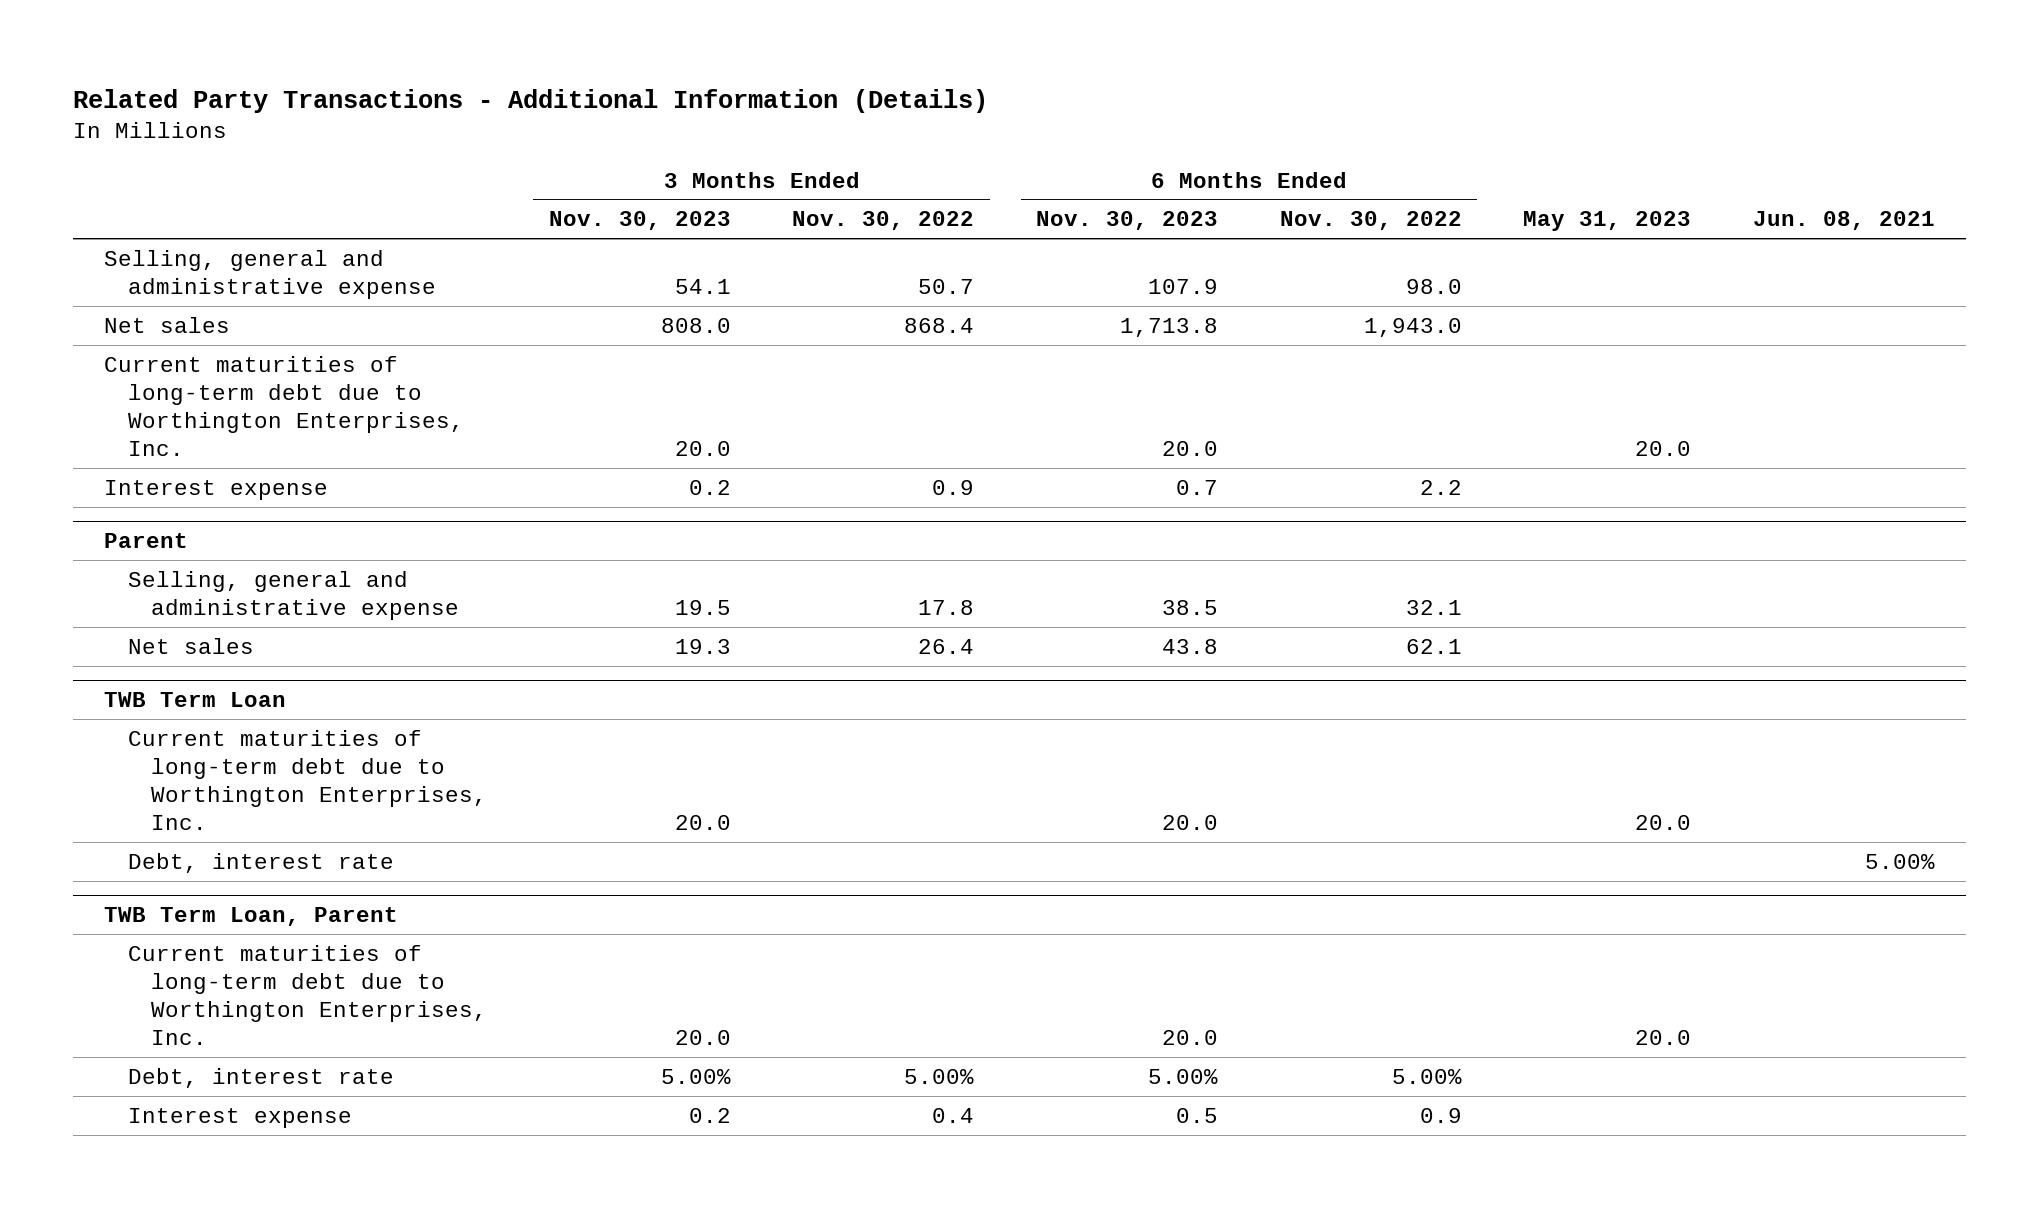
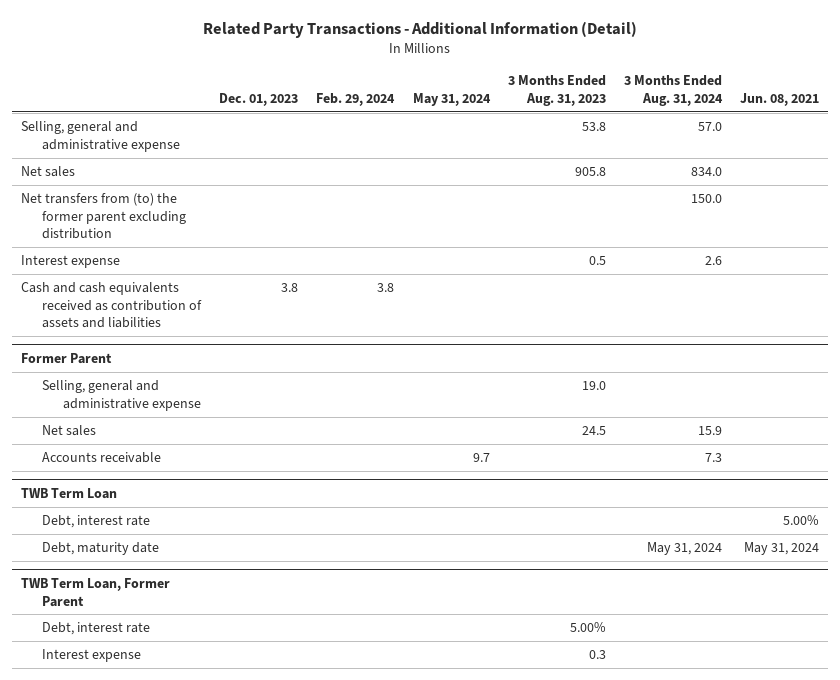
- Related Party Transactions - Additional Information (Details)
+ Related Party Transactions - Additional Information (Detail)
- | 3 Months Ended Nov. 30, 2023 | 3 Months Ended Nov. 30, 2022 | 6 Months Ended Nov. 30, 2023 | 6 Months Ended Nov. 30, 2022 | May 31, 2023 | Jun. 08, 2021
+ | Dec. 01, 2023 | Feb. 29, 2024 | May 31, 2024 | 3 Months Ended Aug. 31, 2023 | 3 Months Ended Aug. 31, 2024 | Jun. 08, 2021
- Current maturities of long-term debt due to Worthington Enterprises, Inc. | 20.0 | | 20.0 | | 20.0 |
+ Net transfers from (to) the former parent excluding distribution | | | | | 150.0 |
- Parent
+ Cash and cash equivalents received as contribution of assets and liabilities | 3.8 | 3.8 | | | |
+ Former Parent
+ Accounts receivable | | | 9.7 | | 7.3 |
@ TWB Term Loan
- Current maturities of long-term debt due to Worthington Enterprises, Inc. | 20.0 | | 20.0 | | 20.0 |
- TWB Term Loan, Parent
- Current maturities of long-term debt due to Worthington Enterprises, Inc. | 20.0 | | 20.0 | | 20.0 |
@ TWB Term Loan
+ Debt, maturity date | | | | | May 31, 2024 | May 31, 2024
+ TWB Term Loan, Former Parent

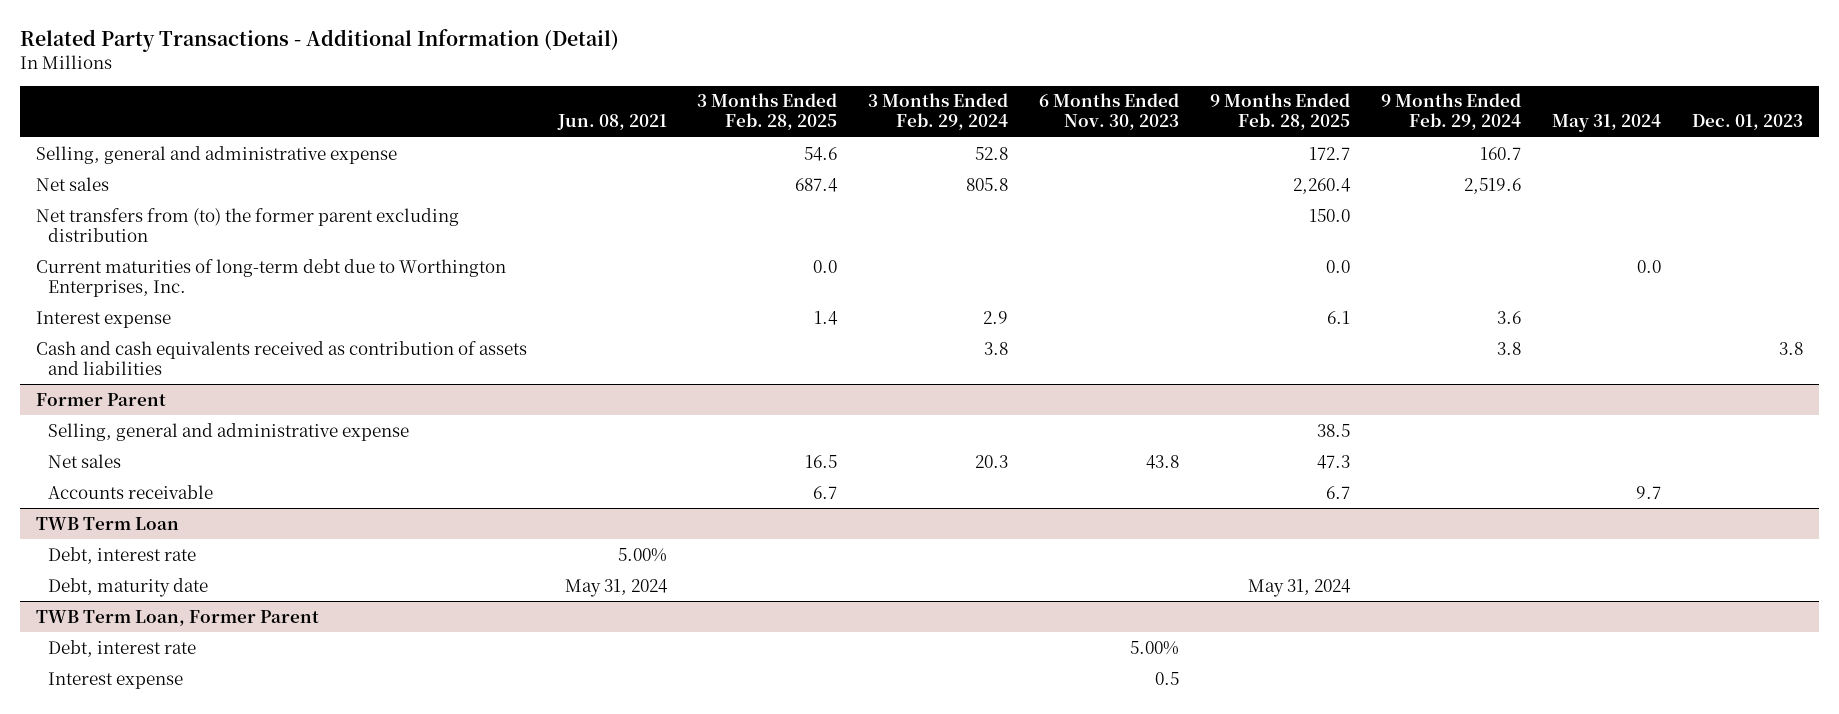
- | Dec. 01, 2023 | Feb. 29, 2024 | May 31, 2024 | 3 Months Ended Aug. 31, 2023 | 3 Months Ended Aug. 31, 2024 | Jun. 08, 2021
+ | Jun. 08, 2021 | 3 Months Ended Feb. 28, 2025 | 3 Months Ended Feb. 29, 2024 | 6 Months Ended Nov. 30, 2023 | 9 Months Ended Feb. 28, 2025 | 9 Months Ended Feb. 29, 2024 | May 31, 2024 | Dec. 01, 2023
+ Current maturities of long-term debt due to Worthington Enterprises, Inc. | | 0.0 | | | 0.0 | | 0.0 |

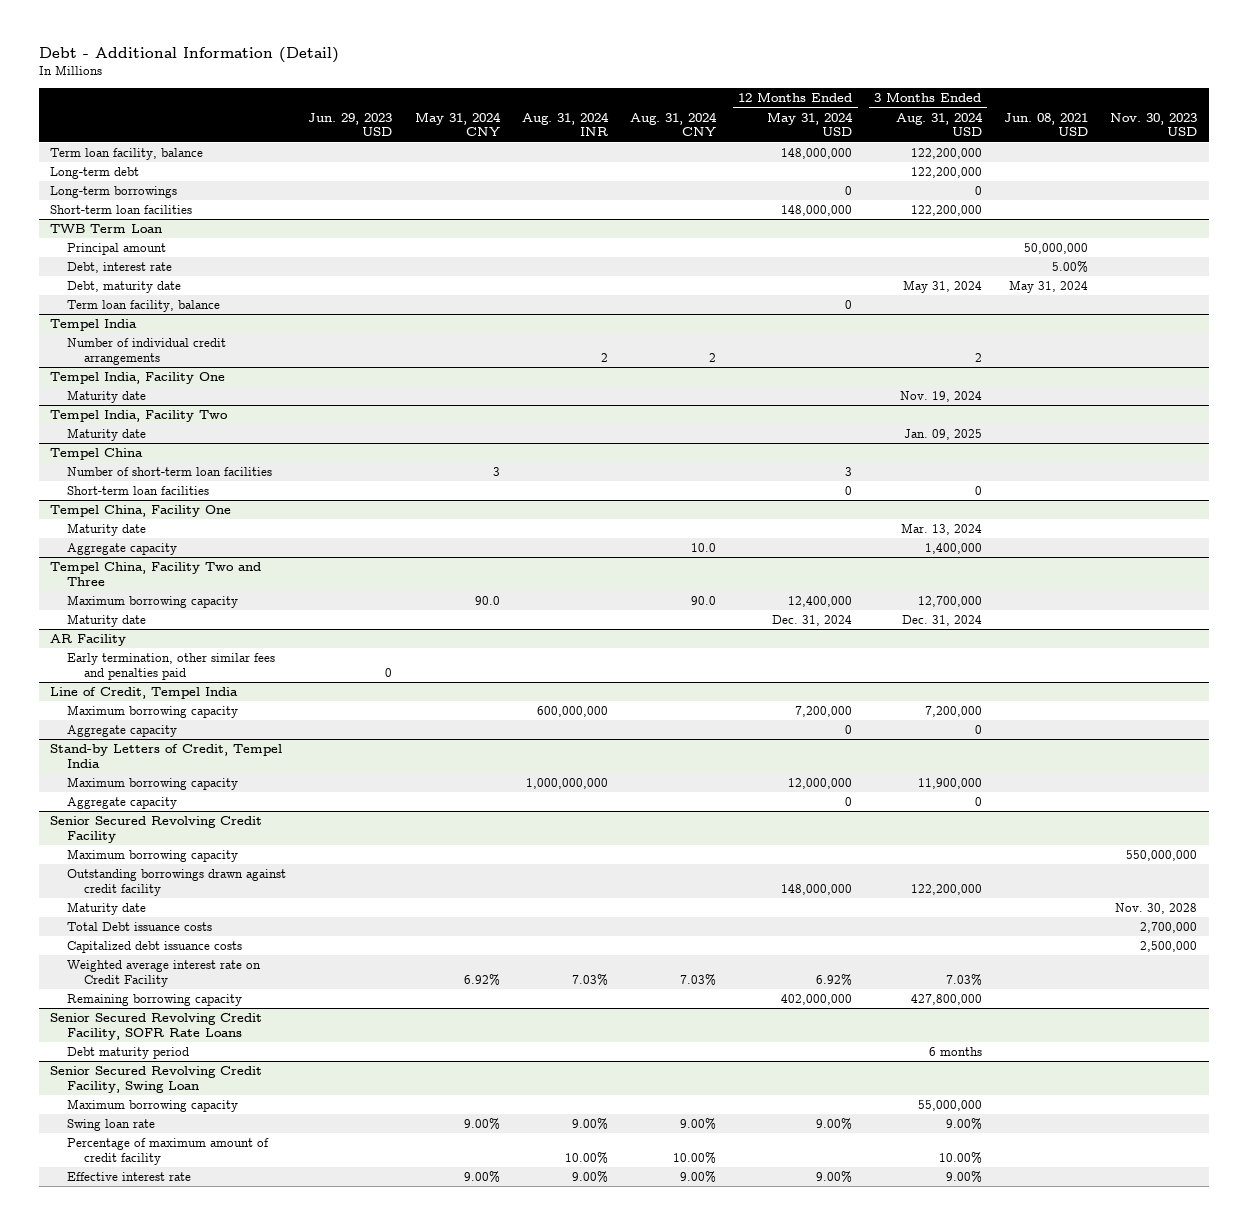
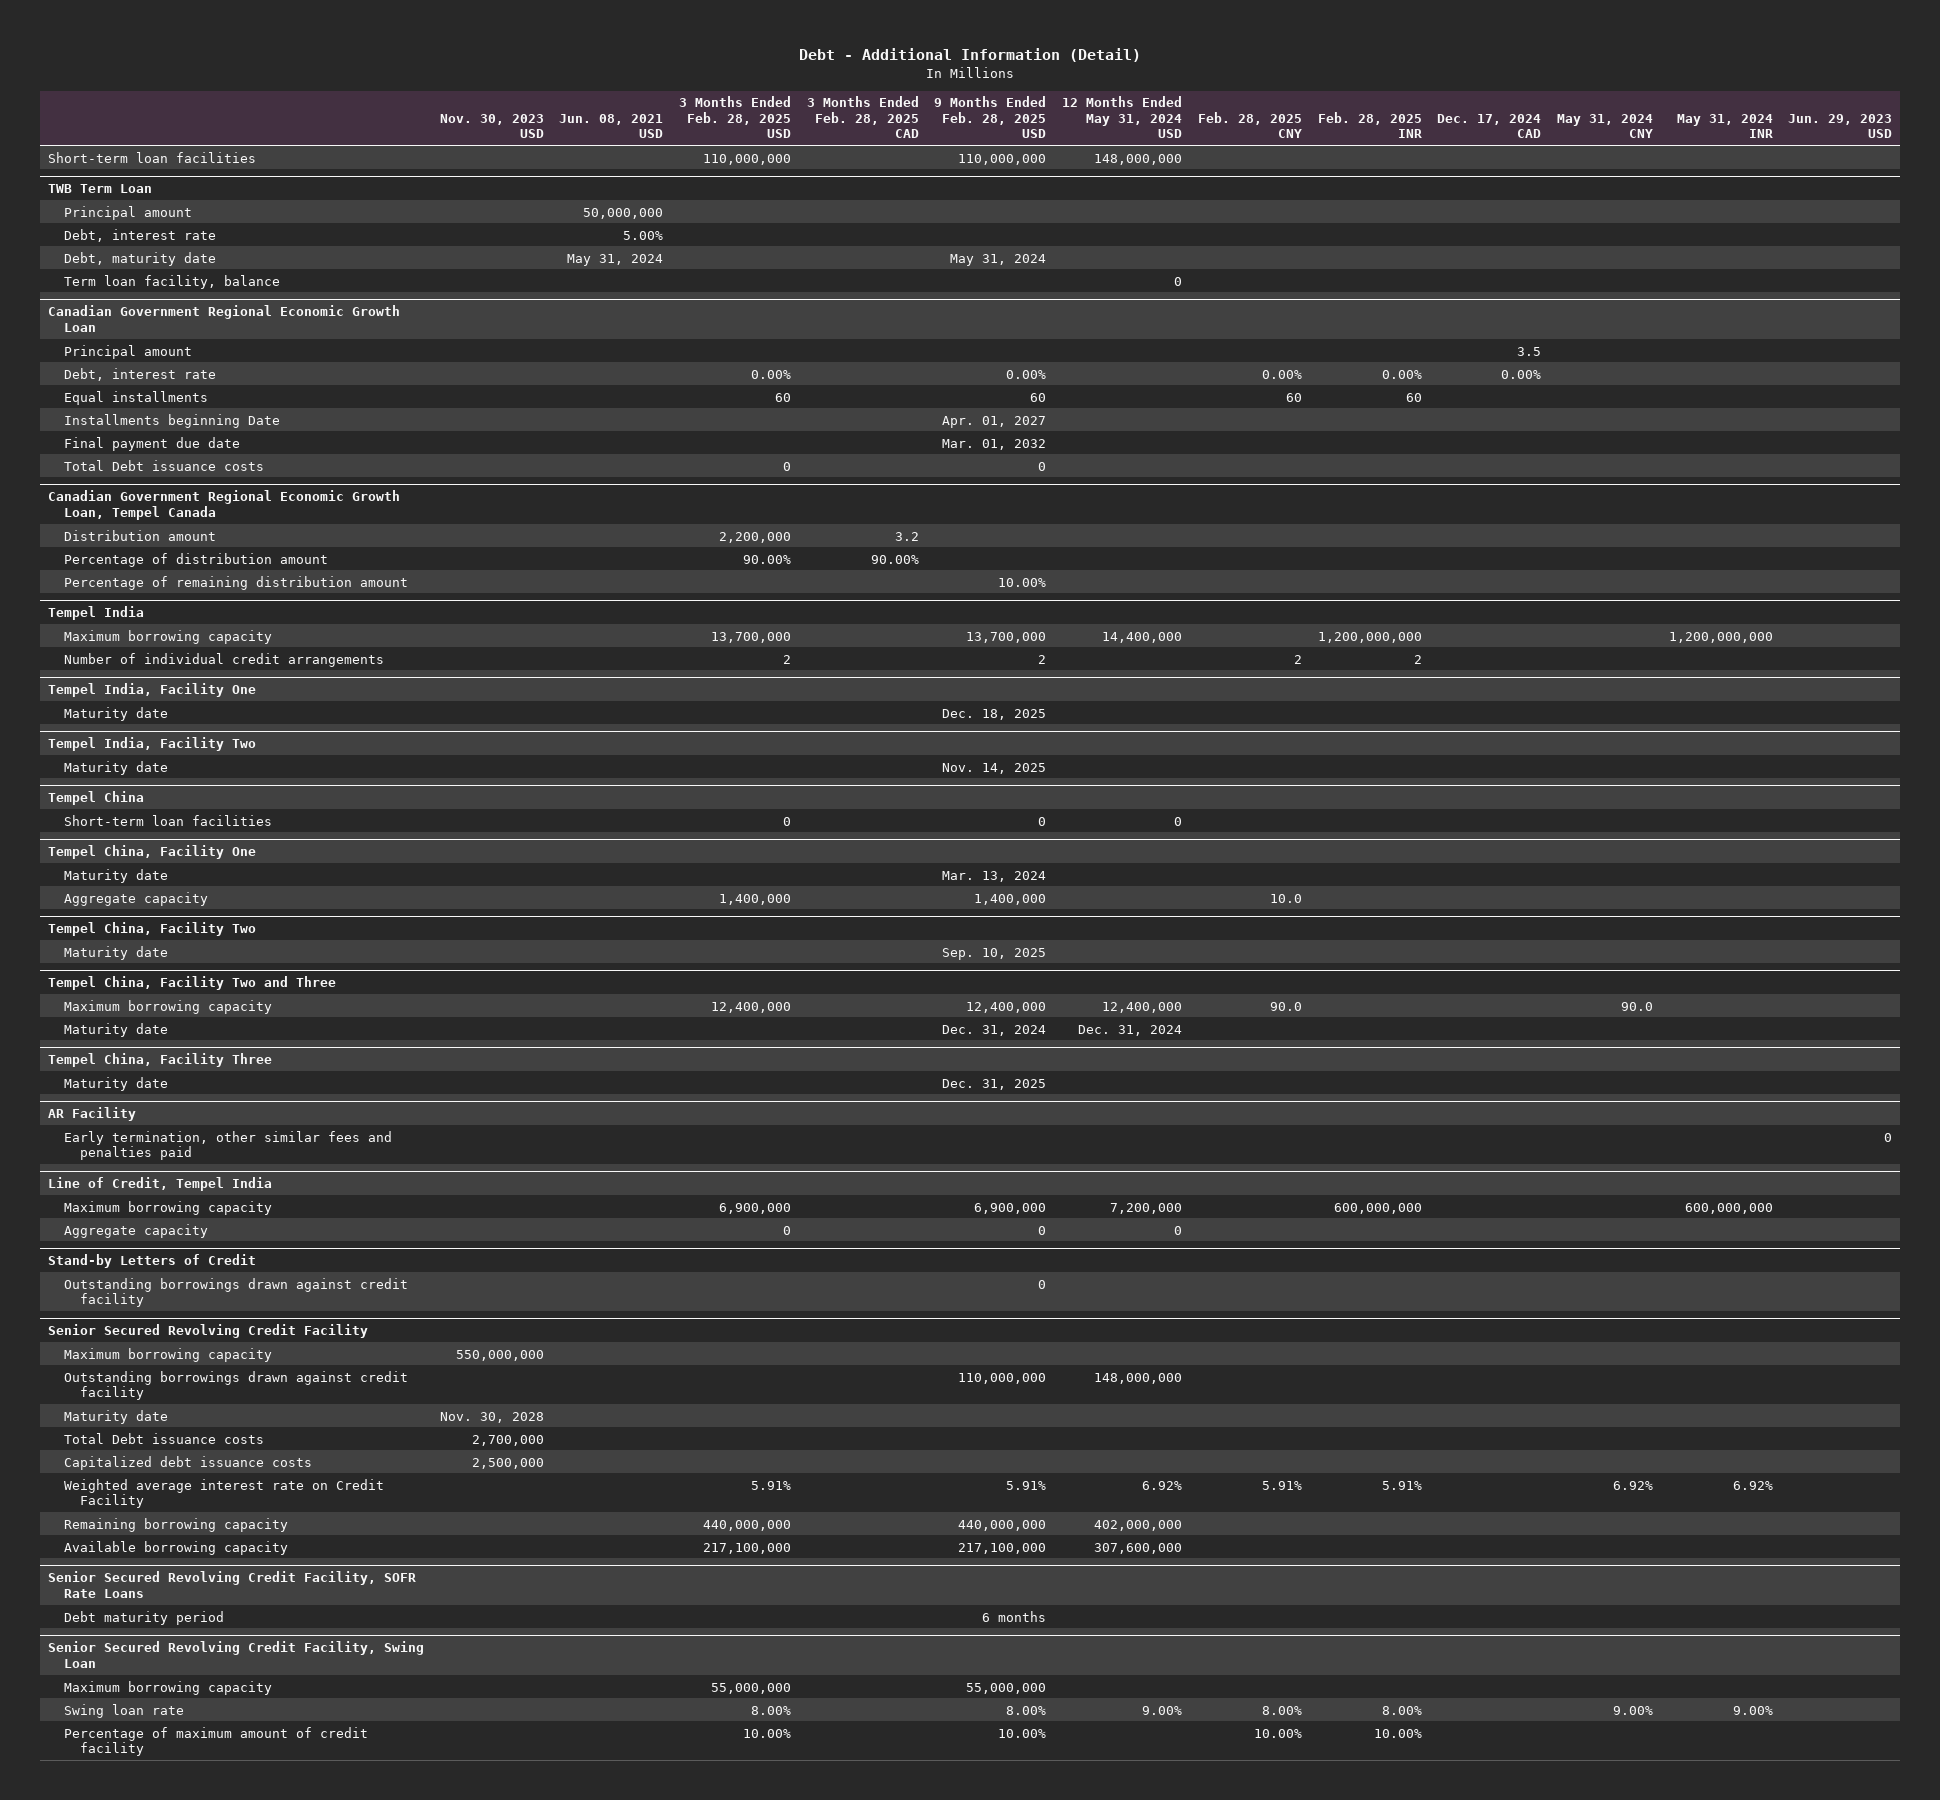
- | Jun. 29, 2023 USD | May 31, 2024 CNY | Aug. 31, 2024 INR | Aug. 31, 2024 CNY | 12 Months Ended May 31, 2024 USD | 3 Months Ended Aug. 31, 2024 USD | Jun. 08, 2021 USD | Nov. 30, 2023 USD
+ | Nov. 30, 2023 USD | Jun. 08, 2021 USD | 3 Months Ended Feb. 28, 2025 USD | 3 Months Ended Feb. 28, 2025 CAD | 9 Months Ended Feb. 28, 2025 USD | 12 Months Ended May 31, 2024 USD | Feb. 28, 2025 CNY | Feb. 28, 2025 INR | Dec. 17, 2024 CAD | May 31, 2024 CNY | May 31, 2024 INR | Jun. 29, 2023 USD
- Term loan facility, balance | | | | | 148,000,000 | 122,200,000 | |
- Long-term debt | | | | | | 122,200,000 | |
- Long-term borrowings | | | | | 0 | 0 | |
+ Canadian Government Regional Economic Growth Loan
+ Principal amount | | | | | | | | | 3.5 | | |
+ Debt, interest rate | | | 0.00% | | 0.00% | | 0.00% | 0.00% | 0.00% | | |
+ Equal installments | | | 60 | | 60 | | 60 | 60 | | | |
+ Installments beginning Date | | | | | Apr. 01, 2027 | | | | | | |
+ Final payment due date | | | | | Mar. 01, 2032 | | | | | | |
+ Total Debt issuance costs | | | 0 | | 0 | | | | | | |
+ Canadian Government Regional Economic Growth Loan, Tempel Canada
+ Distribution amount | | | 2,200,000 | 3.2 | | | | | | | |
+ Percentage of distribution amount | | | 90.00% | 90.00% | | | | | | | |
+ Percentage of remaining distribution amount | | | | | 10.00% | | | | | | |
@ Tempel India
+ Maximum borrowing capacity | | | 13,700,000 | | 13,700,000 | 14,400,000 | | 1,200,000,000 | | | 1,200,000,000 |
@ Tempel China
- Number of short-term loan facilities | | 3 | | | 3 | | |
+ Tempel China, Facility Two
+ Maturity date | | | | | Sep. 10, 2025 | | | | | | |
+ Tempel China, Facility Three
+ Maturity date | | | | | Dec. 31, 2025 | | | | | | |
- Stand-by Letters of Credit, Tempel India
- Maximum borrowing capacity | | | 1,000,000,000 | | 12,000,000 | 11,900,000 | |
- Aggregate capacity | | | | | 0 | 0 | |
+ Stand-by Letters of Credit
+ Outstanding borrowings drawn against credit facility | | | | | 0 | | | | | | |
@ Senior Secured Revolving Credit Facility
+ Available borrowing capacity | | | 217,100,000 | | 217,100,000 | 307,600,000 | | | | | |
@ Senior Secured Revolving Credit Facility, Swing Loan
- Effective interest rate | | 9.00% | 9.00% | 9.00% | 9.00% | 9.00% | |

